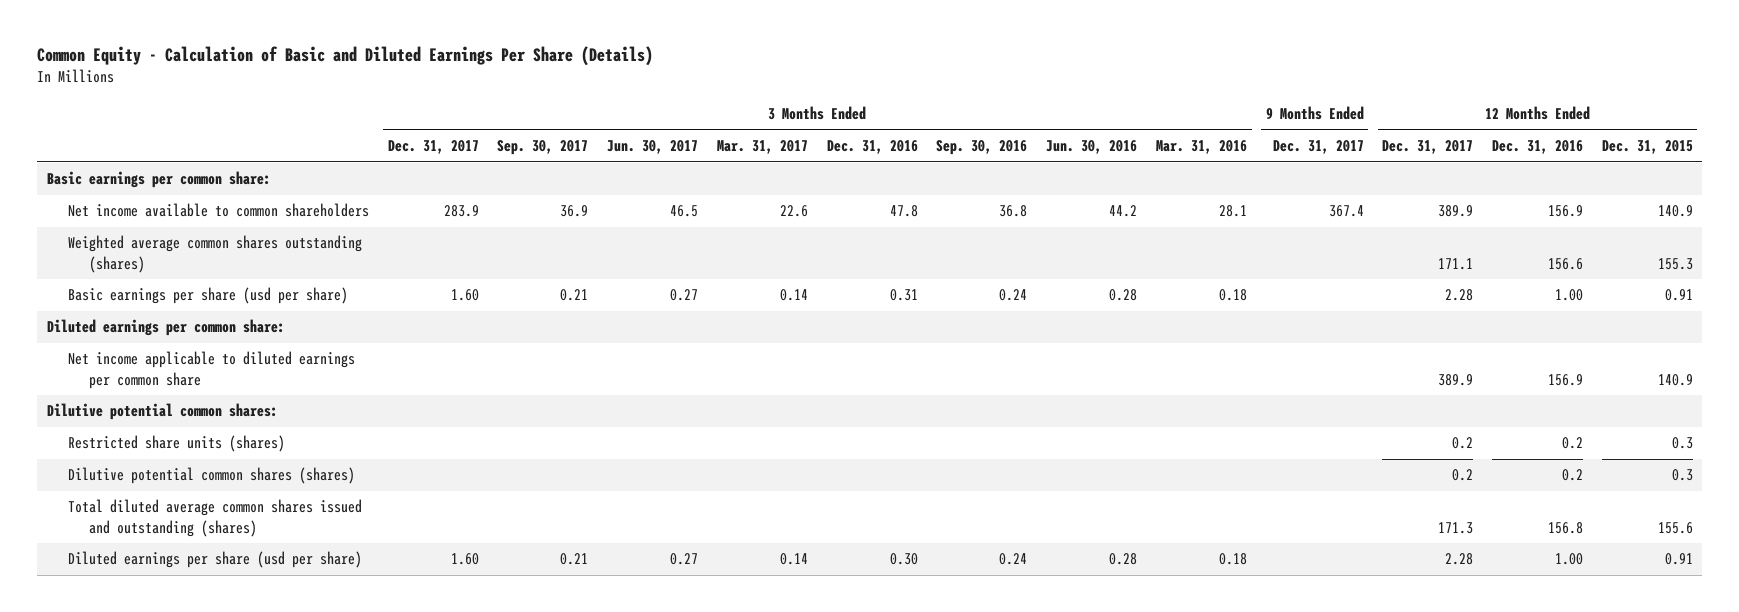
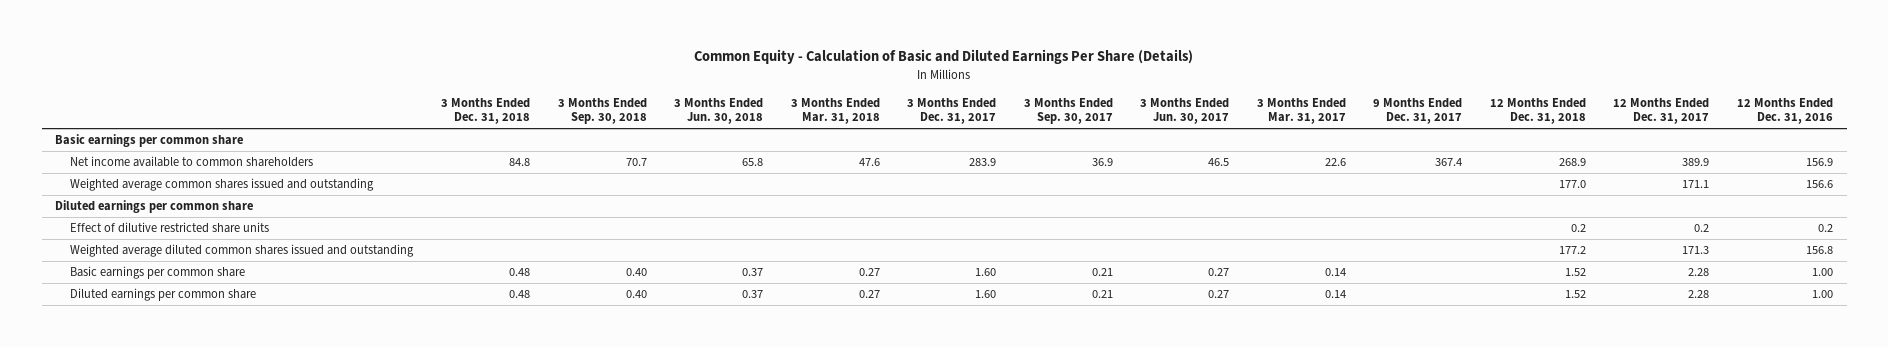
- | 3 Months Ended Dec. 31, 2017 | 3 Months Ended Sep. 30, 2017 | 3 Months Ended Jun. 30, 2017 | 3 Months Ended Mar. 31, 2017 | 3 Months Ended Dec. 31, 2016 | 3 Months Ended Sep. 30, 2016 | 3 Months Ended Jun. 30, 2016 | 3 Months Ended Mar. 31, 2016 | 9 Months Ended Dec. 31, 2017 | 12 Months Ended Dec. 31, 2017 | 12 Months Ended Dec. 31, 2016 | 12 Months Ended Dec. 31, 2015
+ | 3 Months Ended Dec. 31, 2018 | 3 Months Ended Sep. 30, 2018 | 3 Months Ended Jun. 30, 2018 | 3 Months Ended Mar. 31, 2018 | 3 Months Ended Dec. 31, 2017 | 3 Months Ended Sep. 30, 2017 | 3 Months Ended Jun. 30, 2017 | 3 Months Ended Mar. 31, 2017 | 9 Months Ended Dec. 31, 2017 | 12 Months Ended Dec. 31, 2018 | 12 Months Ended Dec. 31, 2017 | 12 Months Ended Dec. 31, 2016
- Basic earnings per common share:
+ Basic earnings per common share
- Weighted average common shares outstanding (shares) | | | | | | | | | | 171.1 | 156.6 | 155.3
- Basic earnings per share (usd per share) | 1.60 | 0.21 | 0.27 | 0.14 | 0.31 | 0.24 | 0.28 | 0.18 | | 2.28 | 1.00 | 0.91
- Diluted earnings per common share:
- Net income applicable to diluted earnings per common share | | | | | | | | | | 389.9 | 156.9 | 140.9
- Dilutive potential common shares:
- Restricted share units (shares) | | | | | | | | | | 0.2 | 0.2 | 0.3
- Dilutive potential common shares (shares) | | | | | | | | | | 0.2 | 0.2 | 0.3
- Total diluted average common shares issued and outstanding (shares) | | | | | | | | | | 171.3 | 156.8 | 155.6
- Diluted earnings per share (usd per share) | 1.60 | 0.21 | 0.27 | 0.14 | 0.30 | 0.24 | 0.28 | 0.18 | | 2.28 | 1.00 | 0.91
+ Weighted average common shares issued and outstanding | | | | | | | | | | 177.0 | 171.1 | 156.6
+ Diluted earnings per common share
+ Effect of dilutive restricted share units | | | | | | | | | | 0.2 | 0.2 | 0.2
+ Weighted average diluted common shares issued and outstanding | | | | | | | | | | 177.2 | 171.3 | 156.8
+ Basic earnings per common share | 0.48 | 0.40 | 0.37 | 0.27 | 1.60 | 0.21 | 0.27 | 0.14 | | 1.52 | 2.28 | 1.00
+ Diluted earnings per common share | 0.48 | 0.40 | 0.37 | 0.27 | 1.60 | 0.21 | 0.27 | 0.14 | | 1.52 | 2.28 | 1.00

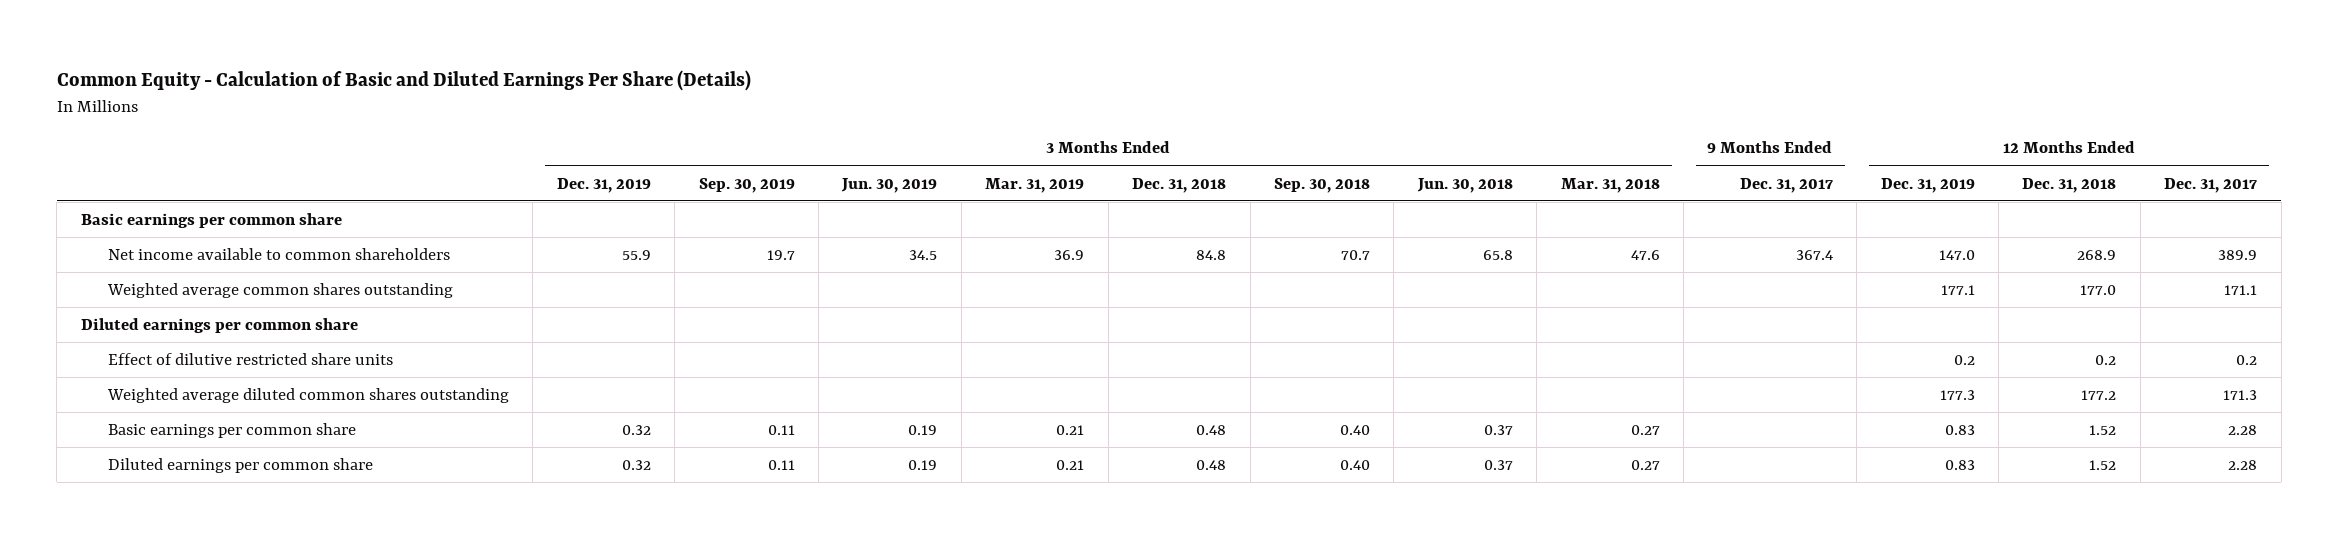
- | 3 Months Ended Dec. 31, 2018 | 3 Months Ended Sep. 30, 2018 | 3 Months Ended Jun. 30, 2018 | 3 Months Ended Mar. 31, 2018 | 3 Months Ended Dec. 31, 2017 | 3 Months Ended Sep. 30, 2017 | 3 Months Ended Jun. 30, 2017 | 3 Months Ended Mar. 31, 2017 | 9 Months Ended Dec. 31, 2017 | 12 Months Ended Dec. 31, 2018 | 12 Months Ended Dec. 31, 2017 | 12 Months Ended Dec. 31, 2016
+ | 3 Months Ended Dec. 31, 2019 | 3 Months Ended Sep. 30, 2019 | 3 Months Ended Jun. 30, 2019 | 3 Months Ended Mar. 31, 2019 | 3 Months Ended Dec. 31, 2018 | 3 Months Ended Sep. 30, 2018 | 3 Months Ended Jun. 30, 2018 | 3 Months Ended Mar. 31, 2018 | 9 Months Ended Dec. 31, 2017 | 12 Months Ended Dec. 31, 2019 | 12 Months Ended Dec. 31, 2018 | 12 Months Ended Dec. 31, 2017
- Weighted average common shares issued and outstanding | | | | | | | | | | 177.0 | 171.1 | 156.6
+ Weighted average common shares outstanding | | | | | | | | | | 177.1 | 177.0 | 171.1
- Weighted average diluted common shares issued and outstanding | | | | | | | | | | 177.2 | 171.3 | 156.8
+ Weighted average diluted common shares outstanding | | | | | | | | | | 177.3 | 177.2 | 171.3

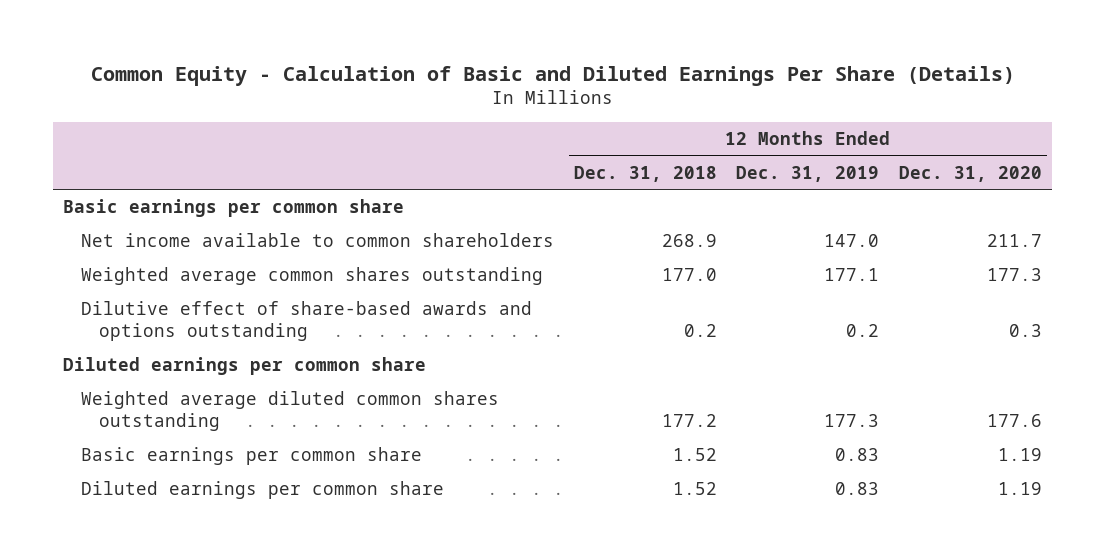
- | 3 Months Ended Dec. 31, 2019 | 3 Months Ended Sep. 30, 2019 | 3 Months Ended Jun. 30, 2019 | 3 Months Ended Mar. 31, 2019 | 3 Months Ended Dec. 31, 2018 | 3 Months Ended Sep. 30, 2018 | 3 Months Ended Jun. 30, 2018 | 3 Months Ended Mar. 31, 2018 | 9 Months Ended Dec. 31, 2017 | 12 Months Ended Dec. 31, 2019 | 12 Months Ended Dec. 31, 2018 | 12 Months Ended Dec. 31, 2017
+ | 12 Months Ended Dec. 31, 2018 | 12 Months Ended Dec. 31, 2019 | 12 Months Ended Dec. 31, 2020
+ Dilutive effect of share-based awards and options outstanding | 0.2 | 0.2 | 0.3
- Effect of dilutive restricted share units | | | | | | | | | | 0.2 | 0.2 | 0.2

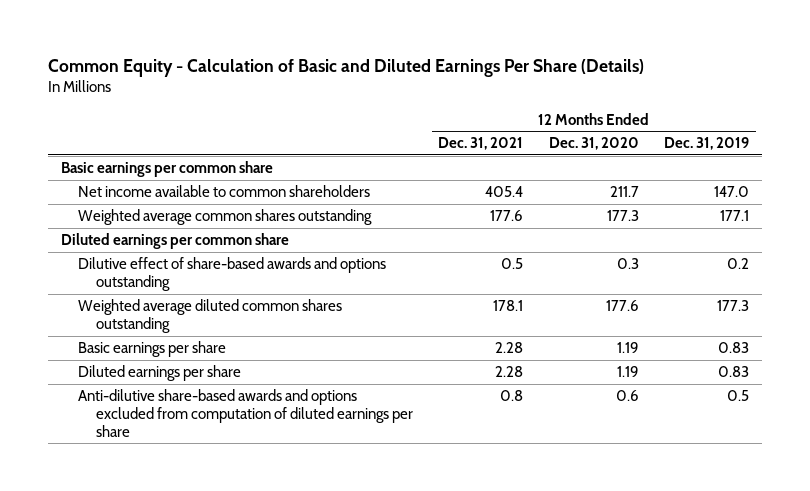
- | 12 Months Ended Dec. 31, 2018 | 12 Months Ended Dec. 31, 2019 | 12 Months Ended Dec. 31, 2020
+ | 12 Months Ended Dec. 31, 2021 | 12 Months Ended Dec. 31, 2020 | 12 Months Ended Dec. 31, 2019
moved down: Dilutive effect of share-based awards and options outstanding | 0.5 | 0.3 | 0.2
- Basic earnings per common share | 1.52 | 0.83 | 1.19
- Diluted earnings per common share | 1.52 | 0.83 | 1.19
+ Basic earnings per share | 2.28 | 1.19 | 0.83
+ Diluted earnings per share | 2.28 | 1.19 | 0.83
+ Anti-dilutive share-based awards and options excluded from computation of diluted earnings per share | 0.8 | 0.6 | 0.5

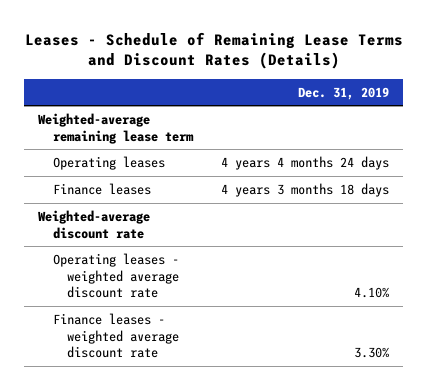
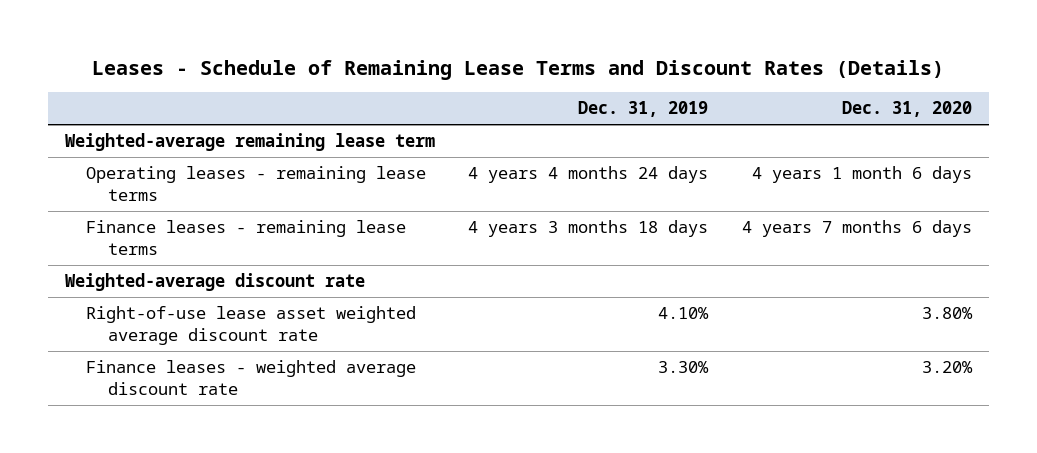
- | Dec. 31, 2019
+ | Dec. 31, 2019 | Dec. 31, 2020
- Operating leases | 4 years 4 months 24 days
- Finance leases | 4 years 3 months 18 days
+ Operating leases - remaining lease terms | 4 years 4 months 24 days | 4 years 1 month 6 days
+ Finance leases - remaining lease terms | 4 years 3 months 18 days | 4 years 7 months 6 days
- Operating leases - weighted average discount rate | 4.10%
+ Right-of-use lease asset weighted average discount rate | 4.10% | 3.80%

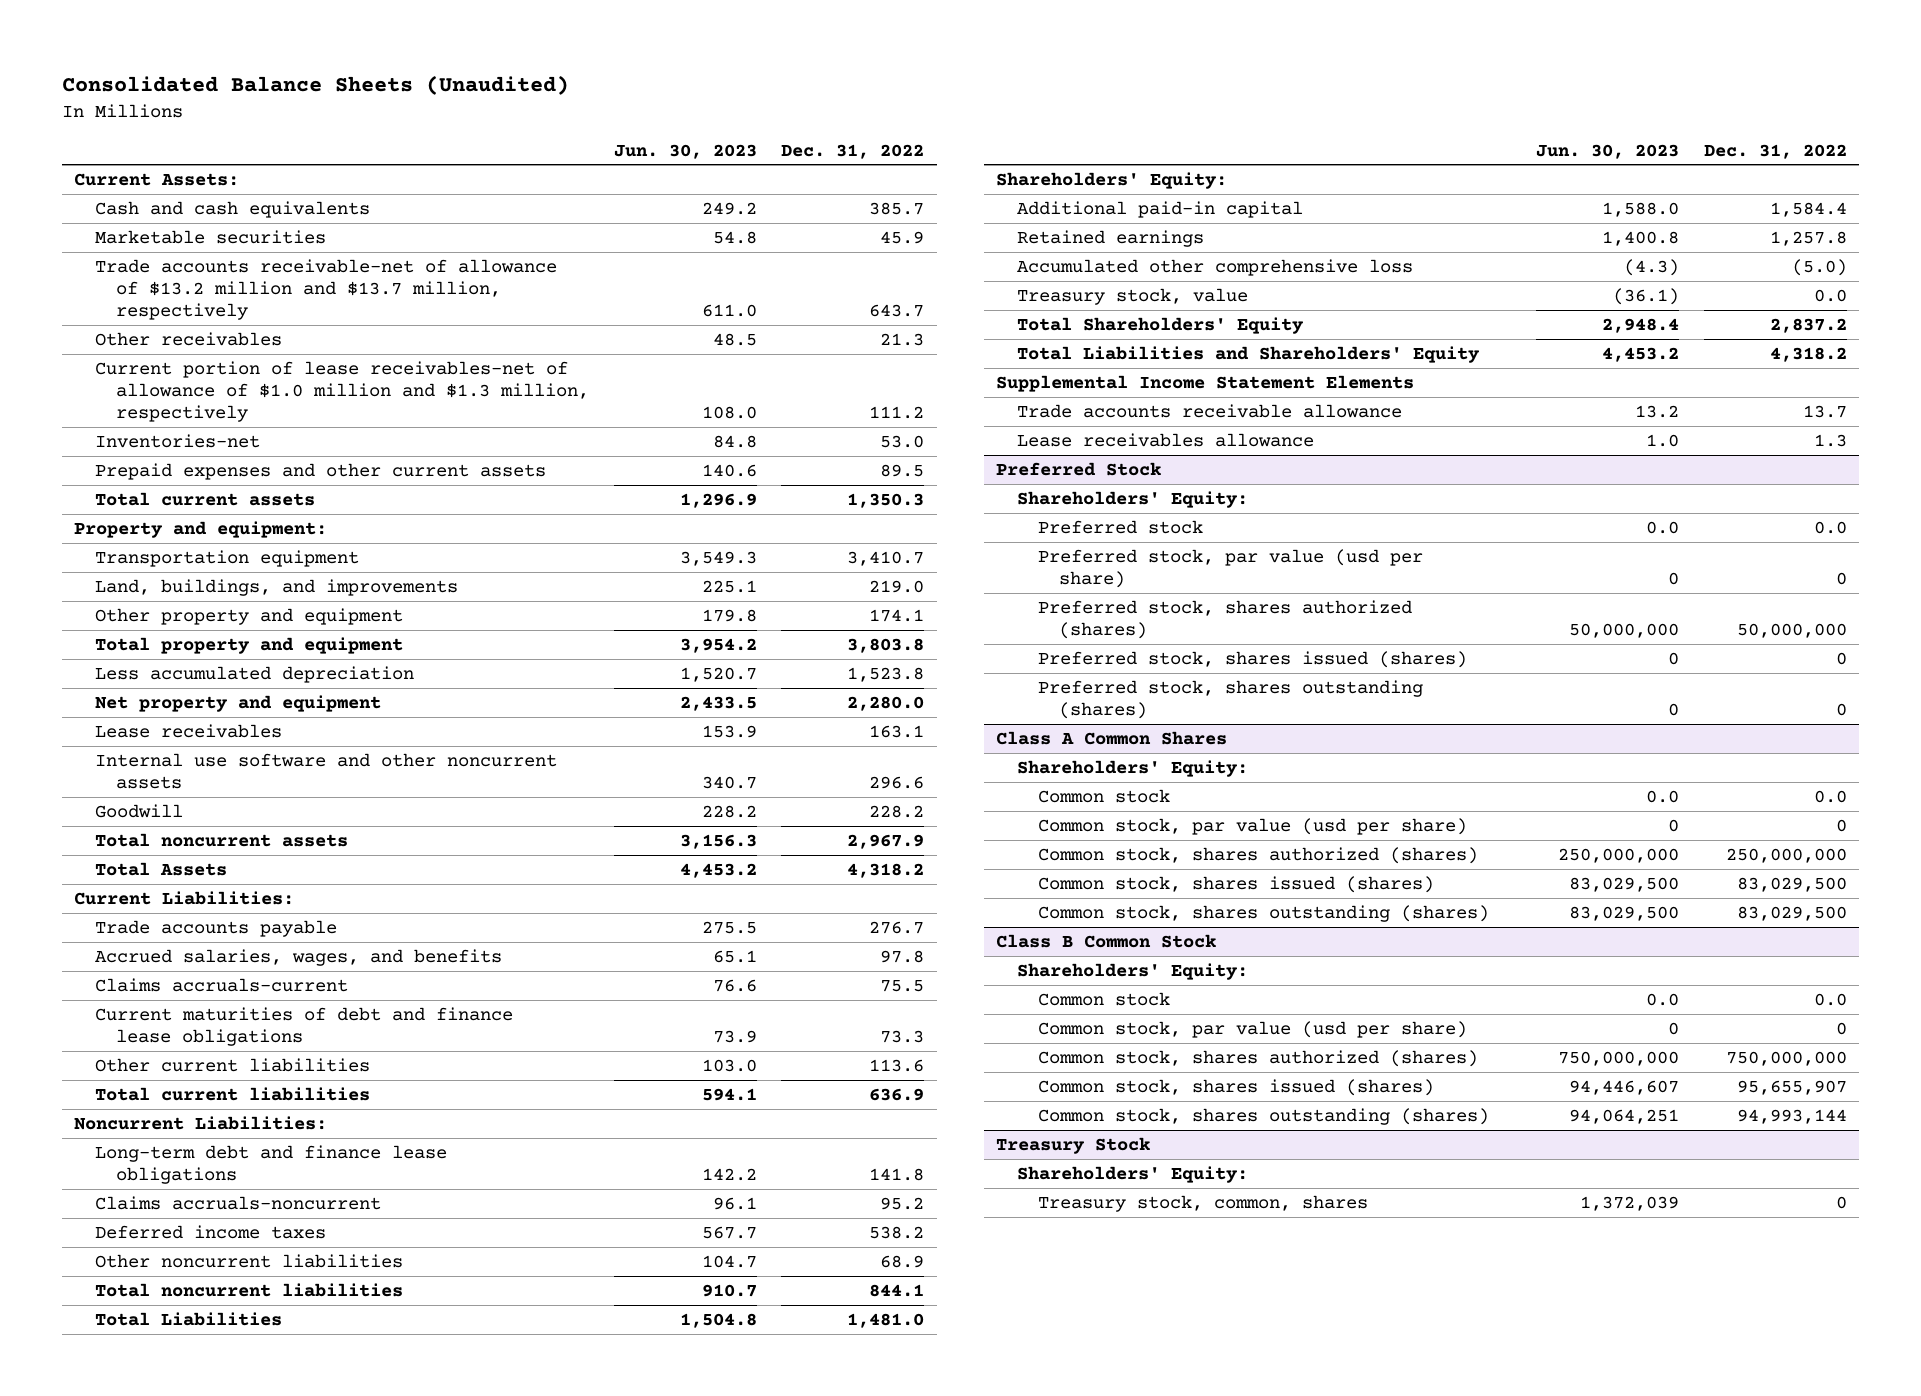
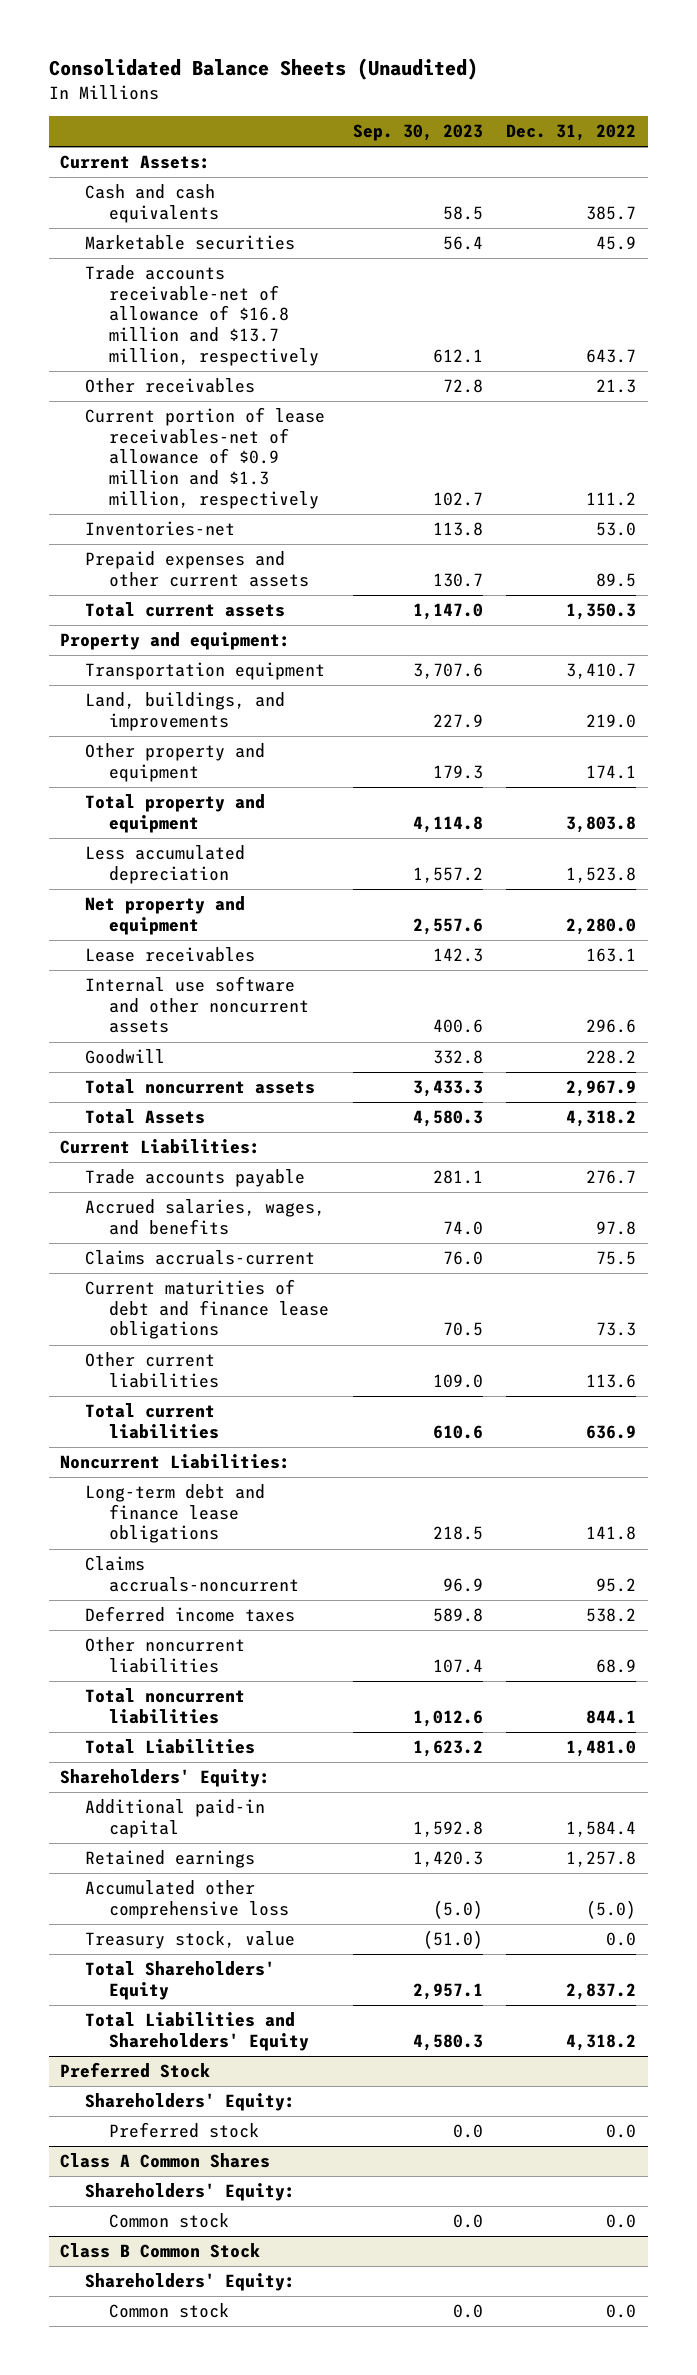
- | Jun. 30, 2023 | Dec. 31, 2022
+ | Sep. 30, 2023 | Dec. 31, 2022
- Trade accounts receivable-net of allowance of $13.2 million and $13.7 million, respectively | 611.0 | 643.7
+ Trade accounts receivable-net of allowance of $16.8 million and $13.7 million, respectively | 612.1 | 643.7
- Current portion of lease receivables-net of allowance of $1.0 million and $1.3 million, respectively | 108.0 | 111.2
+ Current portion of lease receivables-net of allowance of $0.9 million and $1.3 million, respectively | 102.7 | 111.2
- Supplemental Income Statement Elements
- Trade accounts receivable allowance | 13.2 | 13.7
- Lease receivables allowance | 1.0 | 1.3
@ Preferred Stock
- Preferred stock, par value (usd per share) | 0 | 0
- Preferred stock, shares authorized (shares) | 50,000,000 | 50,000,000
- Preferred stock, shares issued (shares) | 0 | 0
- Preferred stock, shares outstanding (shares) | 0 | 0
@ Class A Common Shares
- Common stock, par value (usd per share) | 0 | 0
- Common stock, shares authorized (shares) | 250,000,000 | 250,000,000
- Common stock, shares issued (shares) | 83,029,500 | 83,029,500
- Common stock, shares outstanding (shares) | 83,029,500 | 83,029,500
@ Class B Common Stock
- Common stock, par value (usd per share) | 0 | 0
- Common stock, shares authorized (shares) | 750,000,000 | 750,000,000
- Common stock, shares issued (shares) | 94,446,607 | 95,655,907
- Common stock, shares outstanding (shares) | 94,064,251 | 94,993,144
- Treasury Stock
- Shareholders' Equity:
- Treasury stock, common, shares | 1,372,039 | 0

